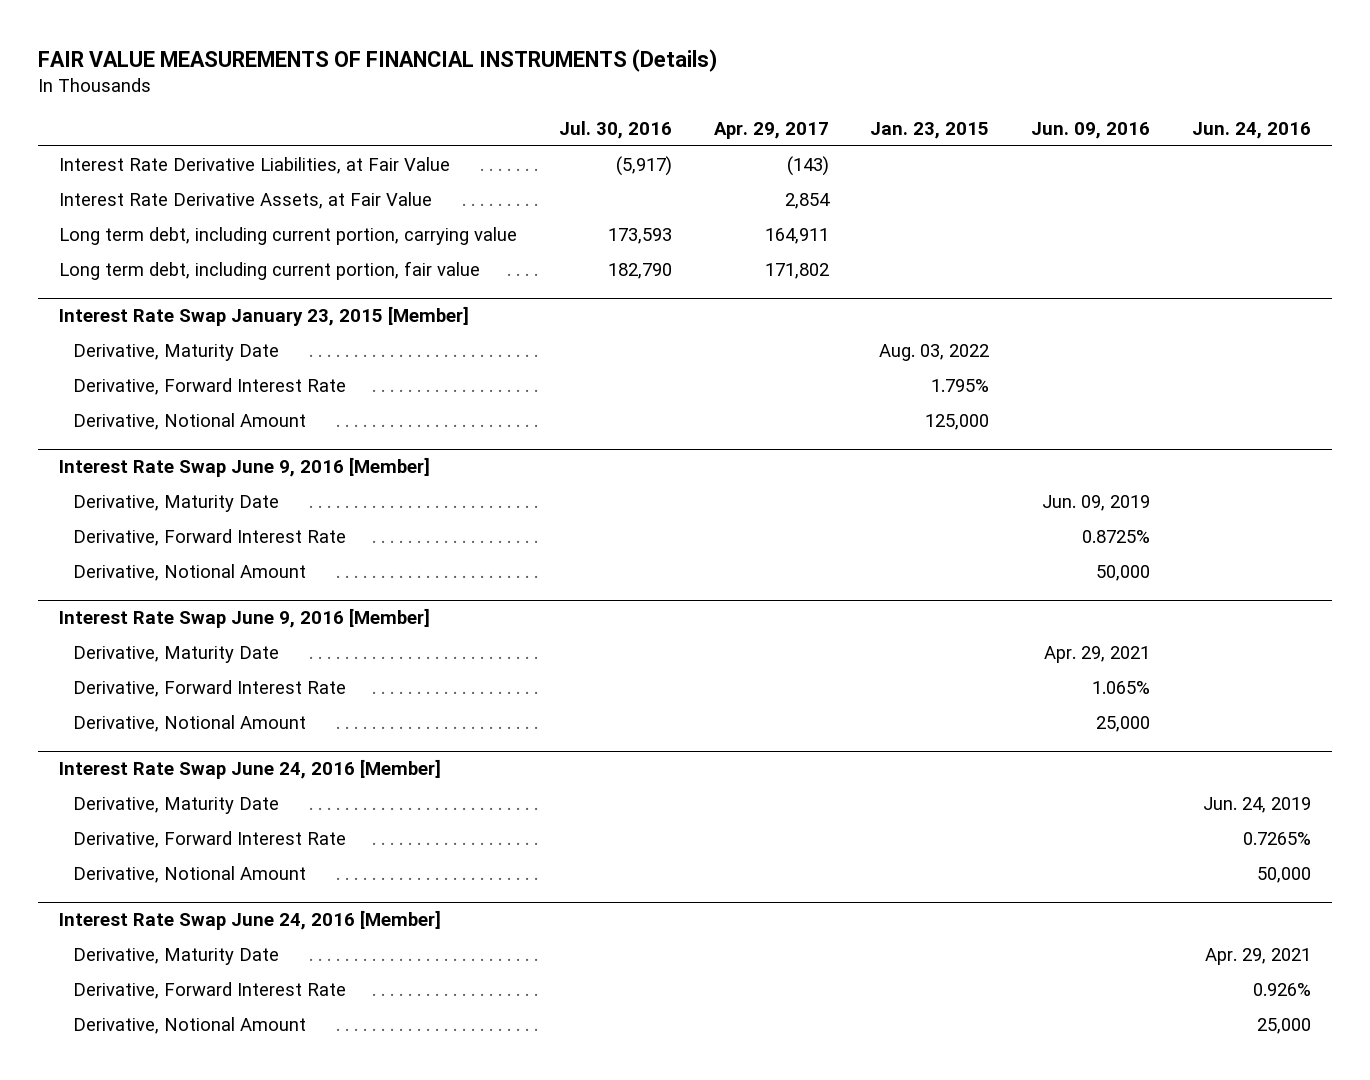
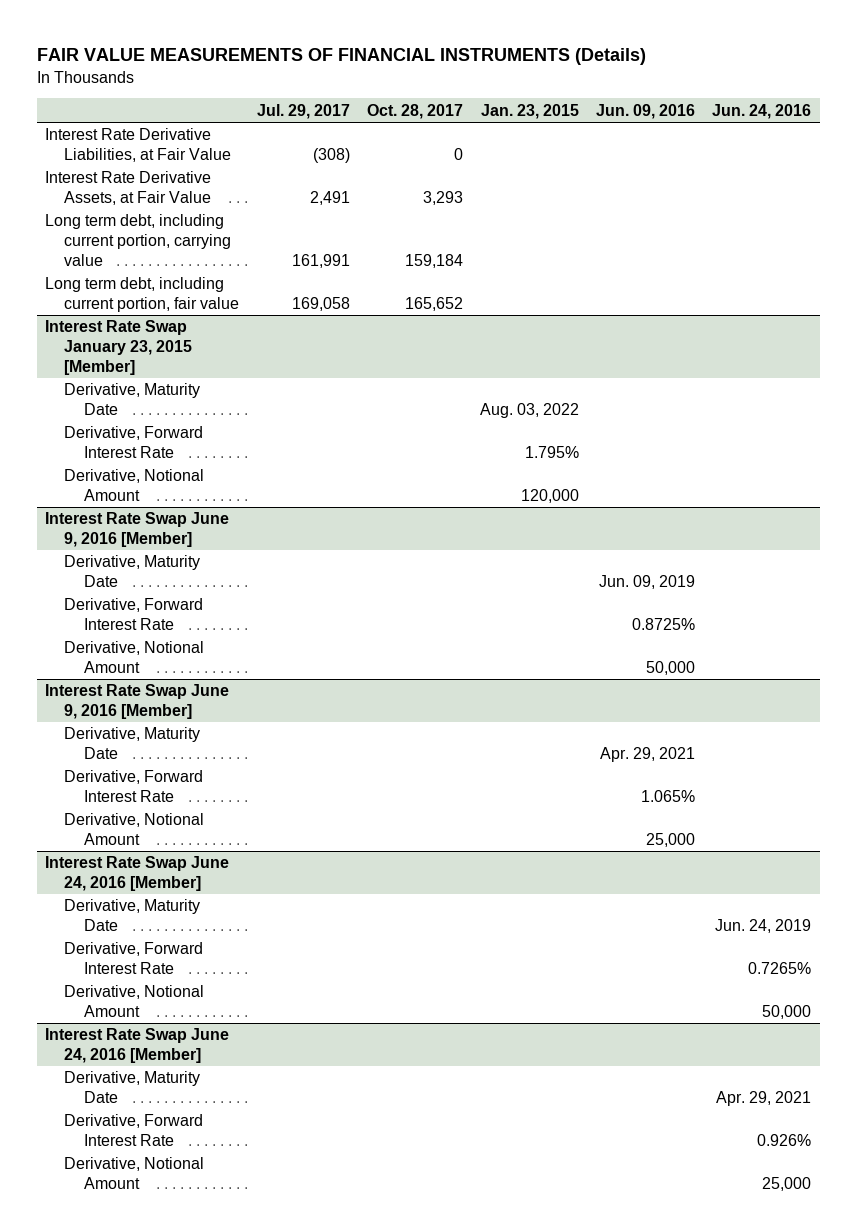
- | Jul. 30, 2016 | Apr. 29, 2017 | Jan. 23, 2015 | Jun. 09, 2016 | Jun. 24, 2016
+ | Jul. 29, 2017 | Oct. 28, 2017 | Jan. 23, 2015 | Jun. 09, 2016 | Jun. 24, 2016
@ Interest Rate Swap January 23, 2015 [Member]
- Derivative, Notional Amount | | | 125,000 | |
+ Derivative, Notional Amount | | | 120,000 | |

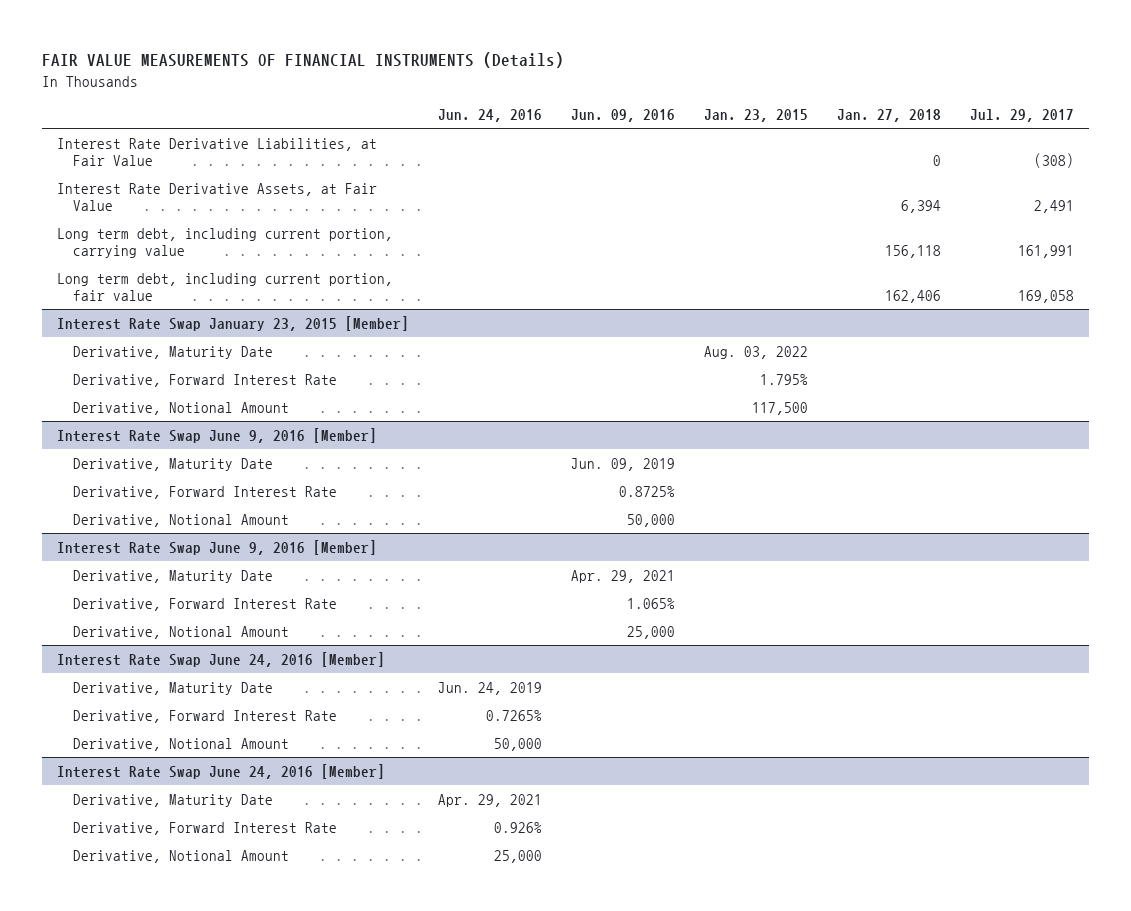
- | Jul. 29, 2017 | Oct. 28, 2017 | Jan. 23, 2015 | Jun. 09, 2016 | Jun. 24, 2016
+ | Jun. 24, 2016 | Jun. 09, 2016 | Jan. 23, 2015 | Jan. 27, 2018 | Jul. 29, 2017
@ Interest Rate Swap January 23, 2015 [Member]
- Derivative, Notional Amount | | | 120,000 | |
+ Derivative, Notional Amount | | | 117,500 | |

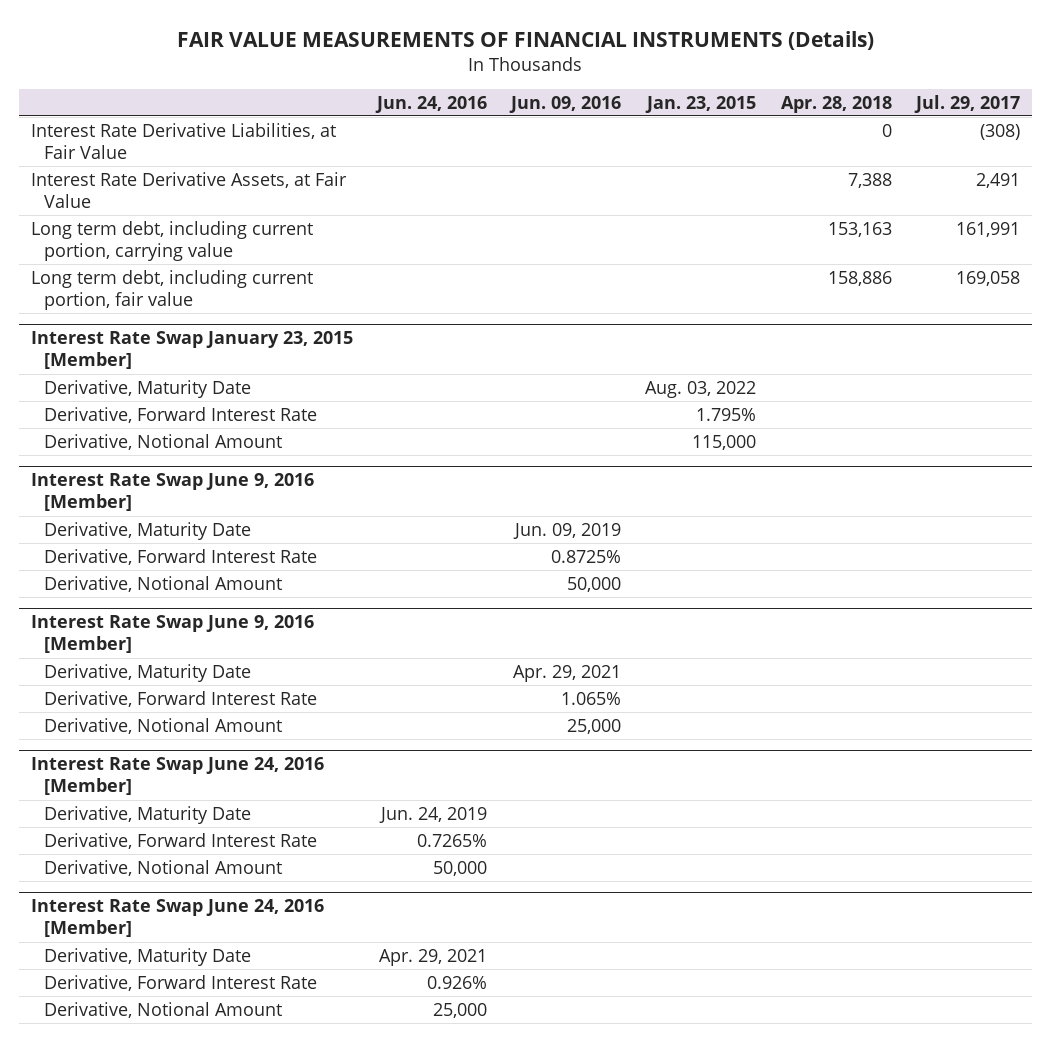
- | Jun. 24, 2016 | Jun. 09, 2016 | Jan. 23, 2015 | Jan. 27, 2018 | Jul. 29, 2017
+ | Jun. 24, 2016 | Jun. 09, 2016 | Jan. 23, 2015 | Apr. 28, 2018 | Jul. 29, 2017
@ Interest Rate Swap January 23, 2015 [Member]
- Derivative, Notional Amount | | | 117,500 | |
+ Derivative, Notional Amount | | | 115,000 | |

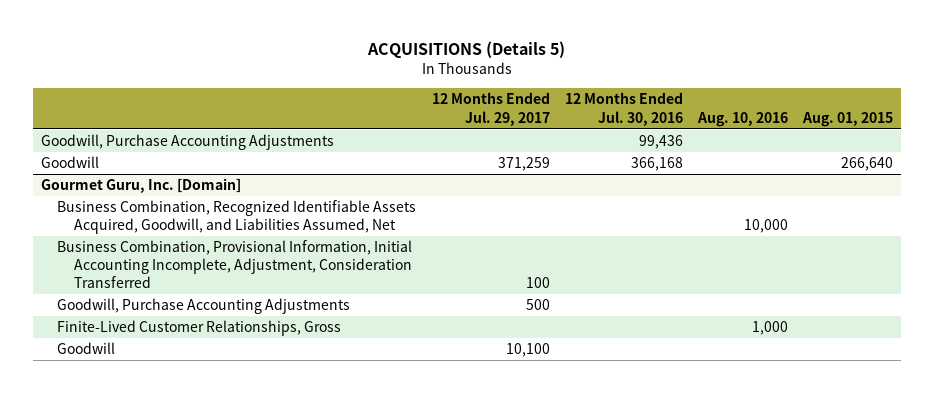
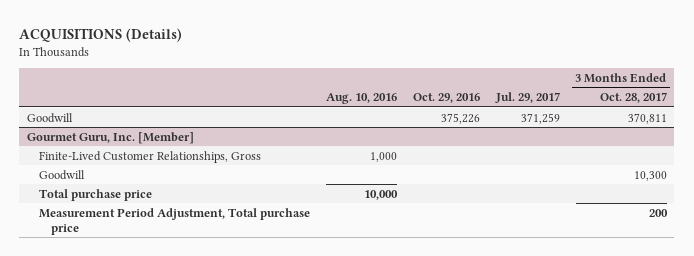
- ACQUISITIONS (Details 5)
+ ACQUISITIONS (Details)
- | 12 Months Ended Jul. 29, 2017 | 12 Months Ended Jul. 30, 2016 | Aug. 10, 2016 | Aug. 01, 2015
+ | Aug. 10, 2016 | Oct. 29, 2016 | Jul. 29, 2017 | 3 Months Ended Oct. 28, 2017
- Goodwill, Purchase Accounting Adjustments | | 99,436 | |
- Gourmet Guru, Inc. [Domain]
- Business Combination, Recognized Identifiable Assets Acquired, Goodwill, and Liabilities Assumed, Net | | | 10,000 |
- Business Combination, Provisional Information, Initial Accounting Incomplete, Adjustment, Consideration Transferred | 100 | | |
- Goodwill, Purchase Accounting Adjustments | 500 | | |
+ Gourmet Guru, Inc. [Member]
+ Total purchase price | 10,000 | | |
+ Measurement Period Adjustment, Total purchase price | | | | 200

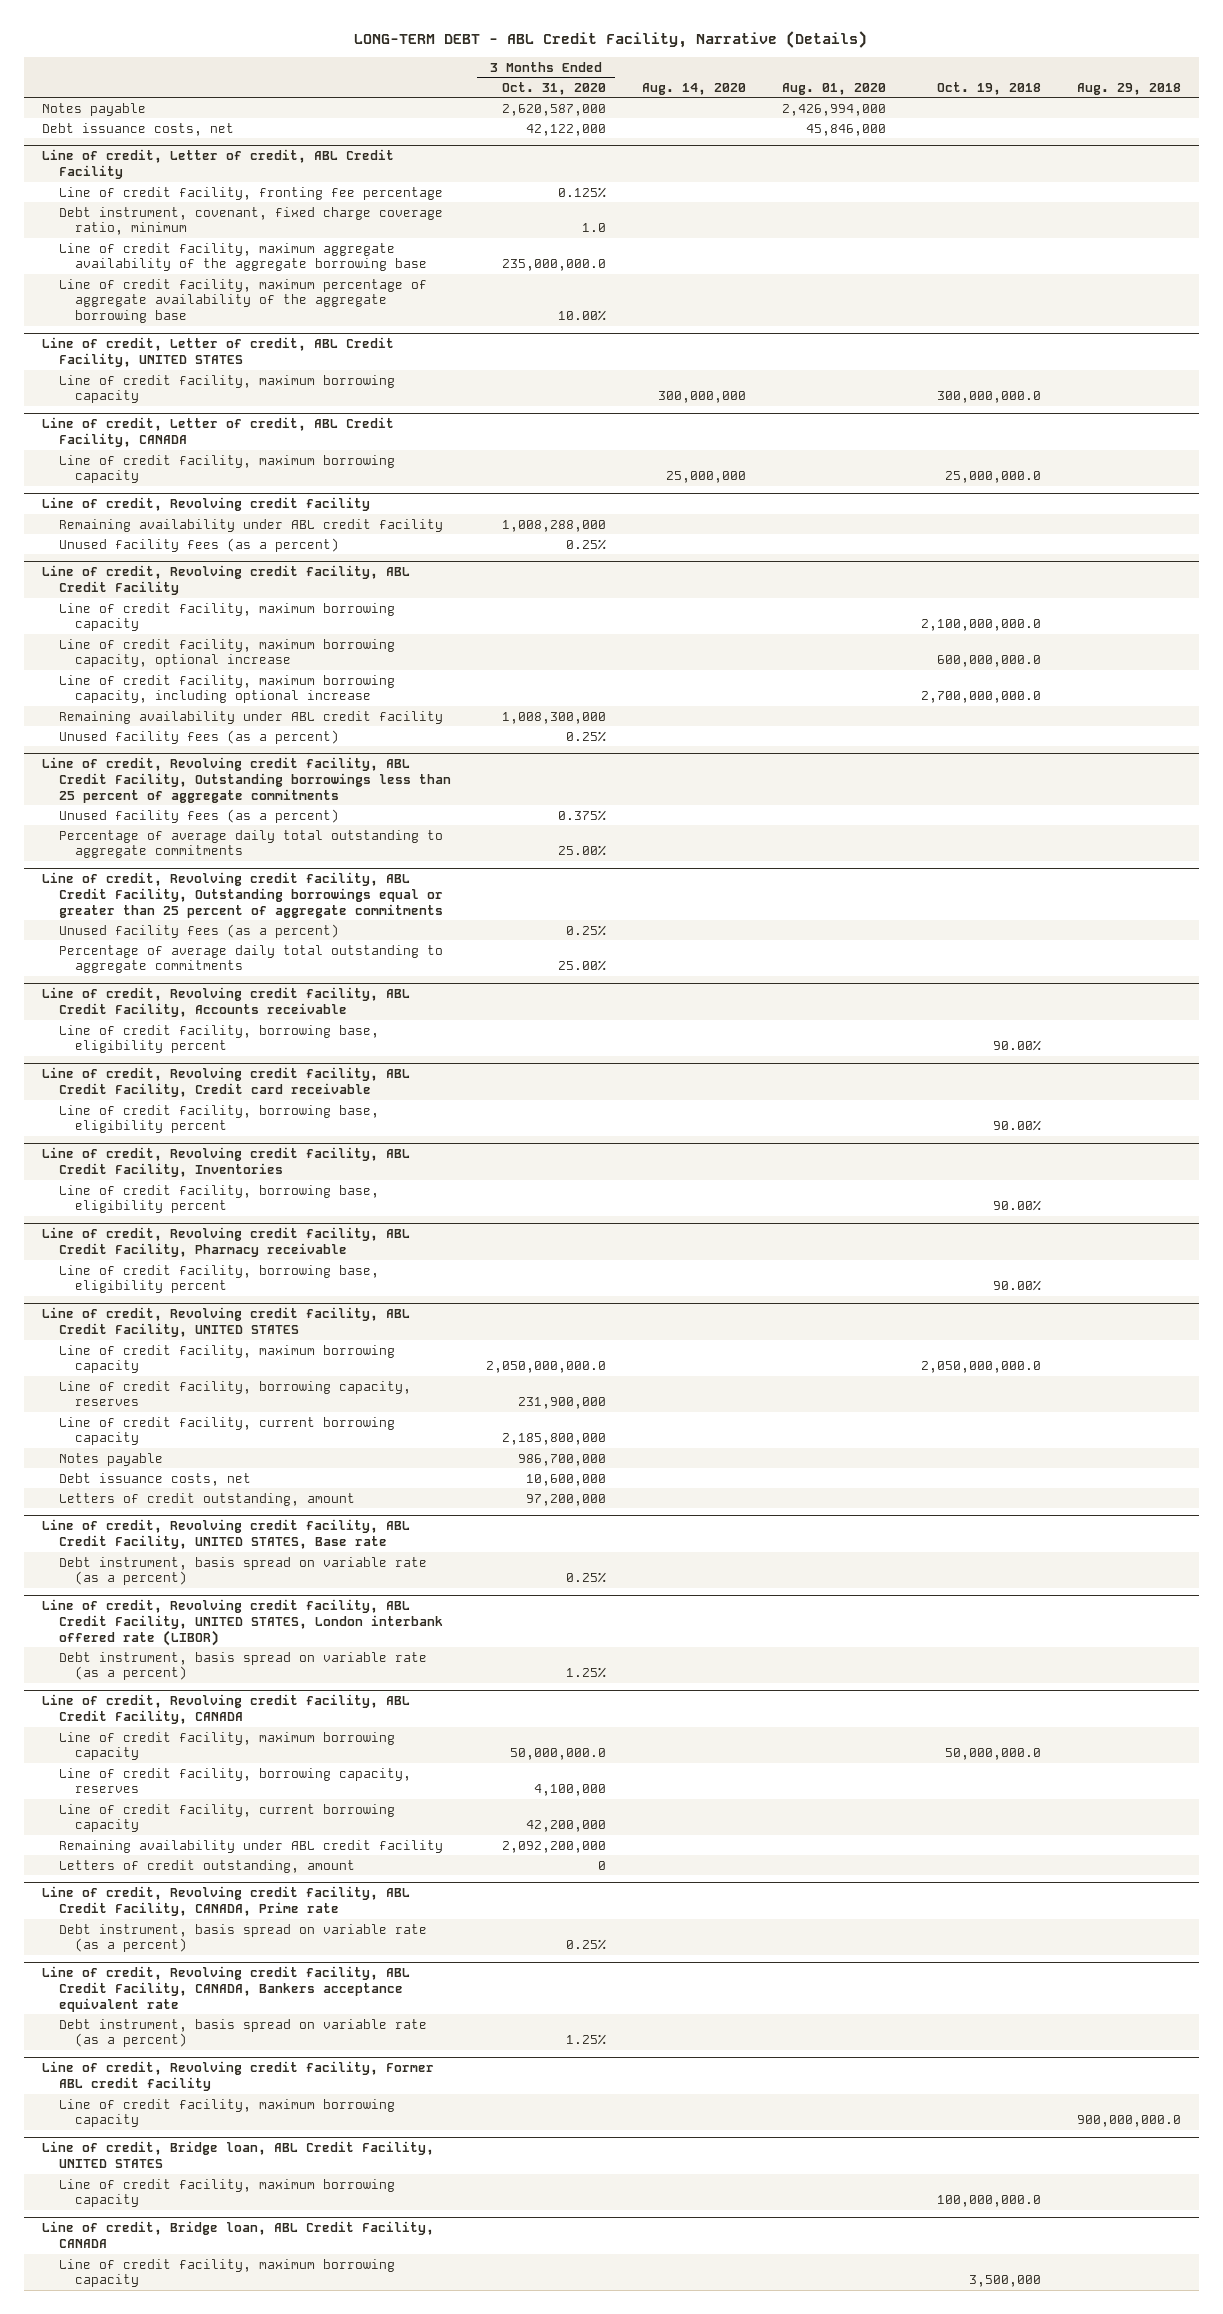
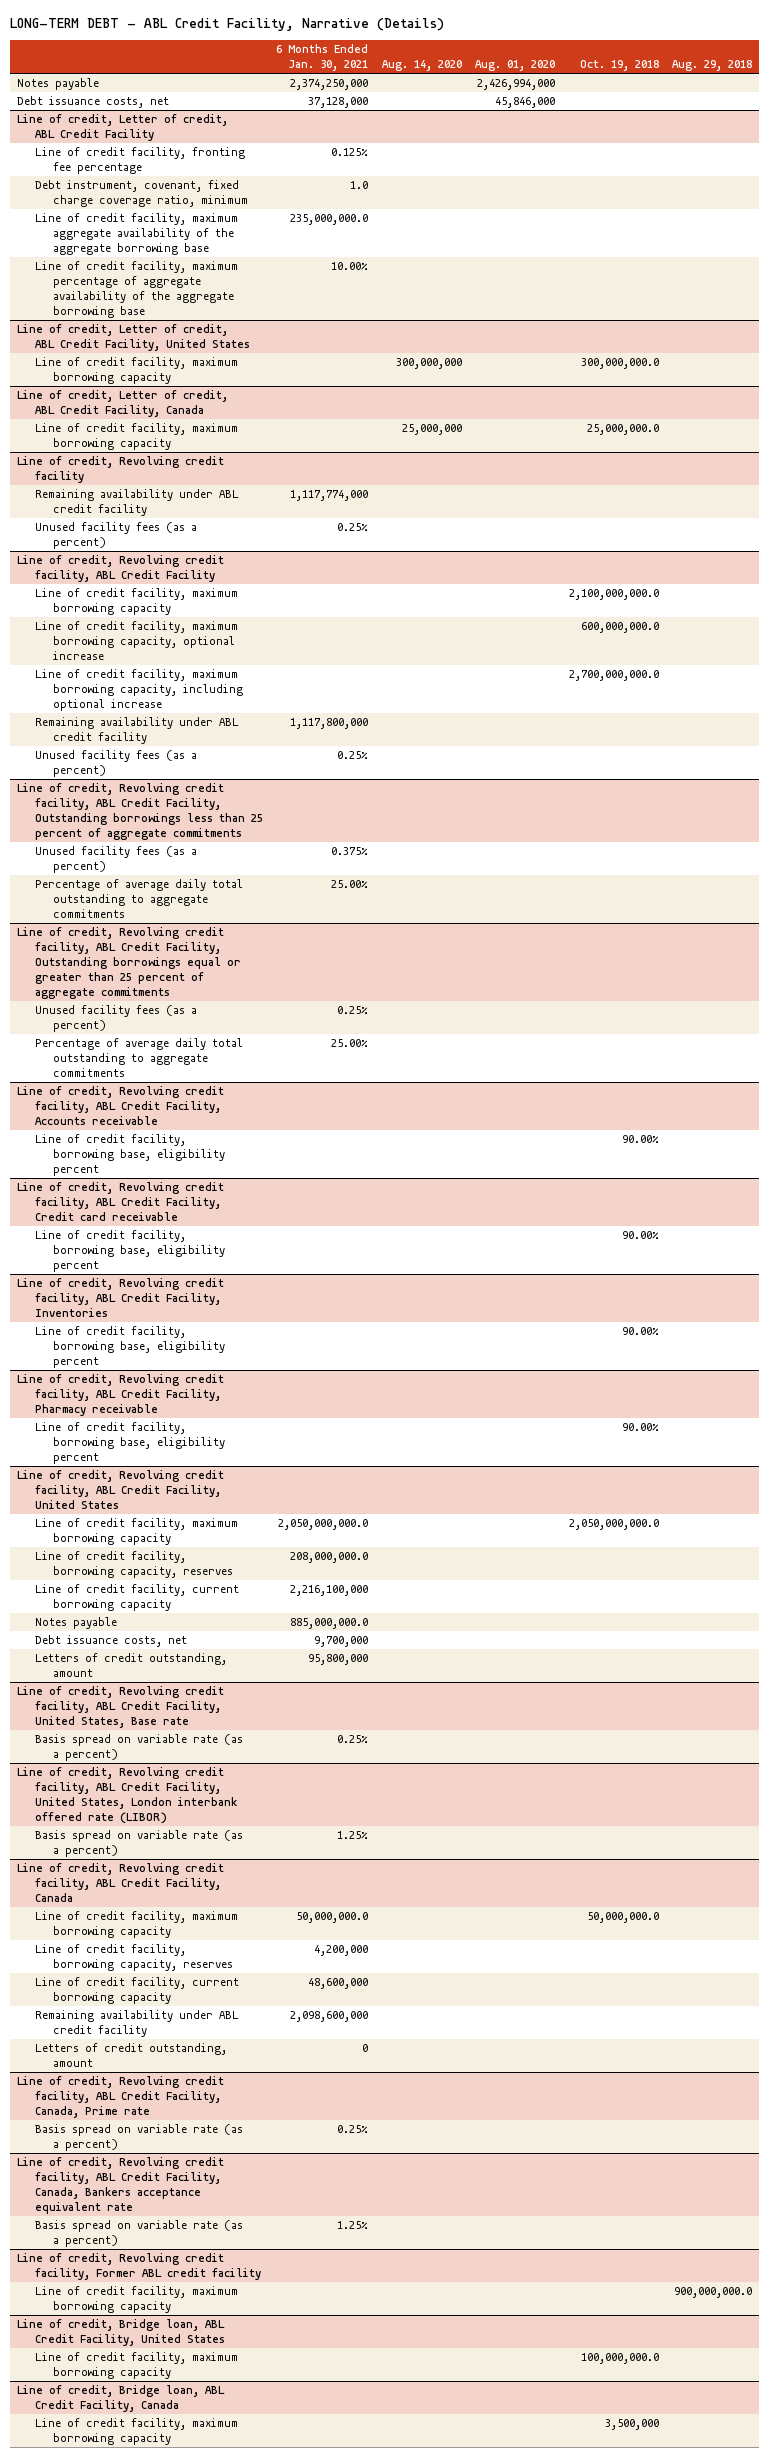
- | 3 Months Ended Oct. 31, 2020 | Aug. 14, 2020 | Aug. 01, 2020 | Oct. 19, 2018 | Aug. 29, 2018
+ | 6 Months Ended Jan. 30, 2021 | Aug. 14, 2020 | Aug. 01, 2020 | Oct. 19, 2018 | Aug. 29, 2018
- Line of credit, Letter of credit, ABL Credit Facility, UNITED STATES
+ Line of credit, Letter of credit, ABL Credit Facility, United States
- Line of credit, Letter of credit, ABL Credit Facility, CANADA
+ Line of credit, Letter of credit, ABL Credit Facility, Canada
- Line of credit, Revolving credit facility, ABL Credit Facility, UNITED STATES
+ Line of credit, Revolving credit facility, ABL Credit Facility, United States
- Line of credit, Revolving credit facility, ABL Credit Facility, UNITED STATES, Base rate
- Debt instrument, basis spread on variable rate (as a percent) | 0.25% | | | |
- Line of credit, Revolving credit facility, ABL Credit Facility, UNITED STATES, London interbank offered rate (LIBOR)
- Debt instrument, basis spread on variable rate (as a percent) | 1.25% | | | |
- Line of credit, Revolving credit facility, ABL Credit Facility, CANADA
+ Line of credit, Revolving credit facility, ABL Credit Facility, United States, Base rate
+ Basis spread on variable rate (as a percent) | 0.25% | | | |
+ Line of credit, Revolving credit facility, ABL Credit Facility, United States, London interbank offered rate (LIBOR)
+ Basis spread on variable rate (as a percent) | 1.25% | | | |
+ Line of credit, Revolving credit facility, ABL Credit Facility, Canada
- Line of credit, Revolving credit facility, ABL Credit Facility, CANADA, Prime rate
- Debt instrument, basis spread on variable rate (as a percent) | 0.25% | | | |
- Line of credit, Revolving credit facility, ABL Credit Facility, CANADA, Bankers acceptance equivalent rate
- Debt instrument, basis spread on variable rate (as a percent) | 1.25% | | | |
+ Line of credit, Revolving credit facility, ABL Credit Facility, Canada, Prime rate
+ Basis spread on variable rate (as a percent) | 0.25% | | | |
+ Line of credit, Revolving credit facility, ABL Credit Facility, Canada, Bankers acceptance equivalent rate
+ Basis spread on variable rate (as a percent) | 1.25% | | | |
- Line of credit, Bridge loan, ABL Credit Facility, UNITED STATES
+ Line of credit, Bridge loan, ABL Credit Facility, United States
- Line of credit, Bridge loan, ABL Credit Facility, CANADA
+ Line of credit, Bridge loan, ABL Credit Facility, Canada

